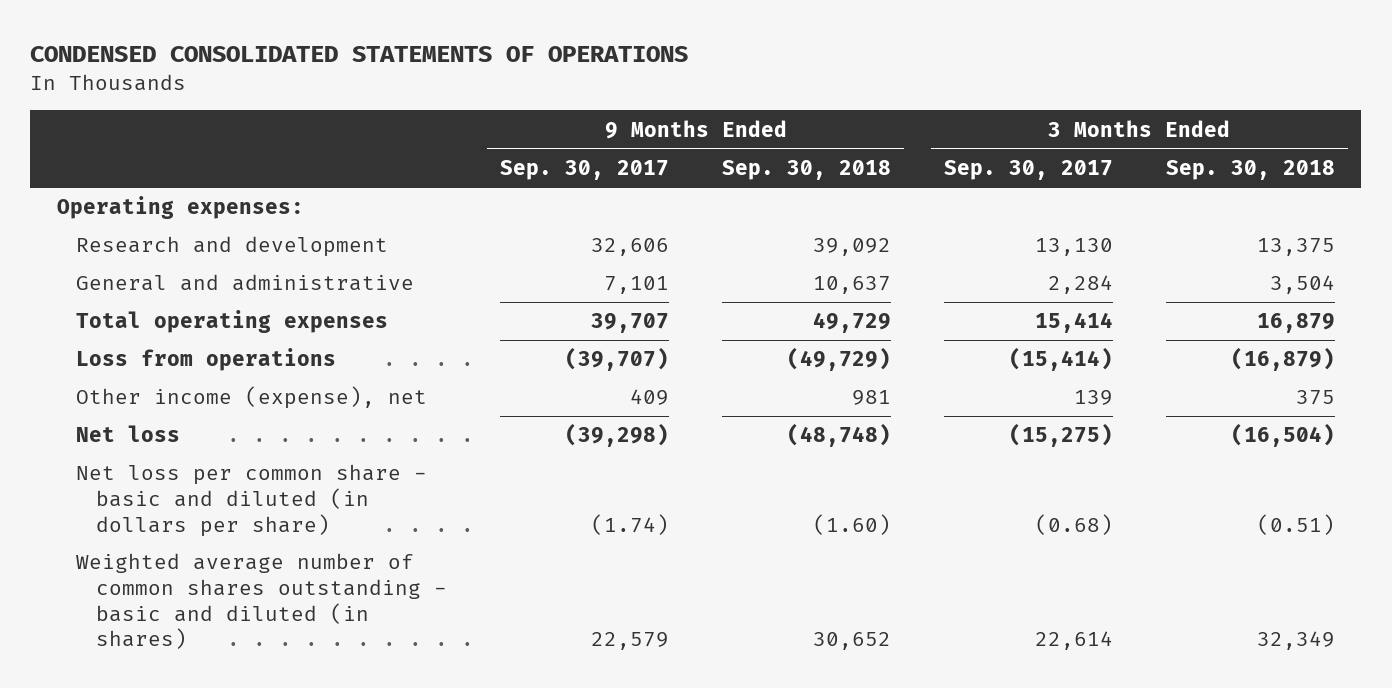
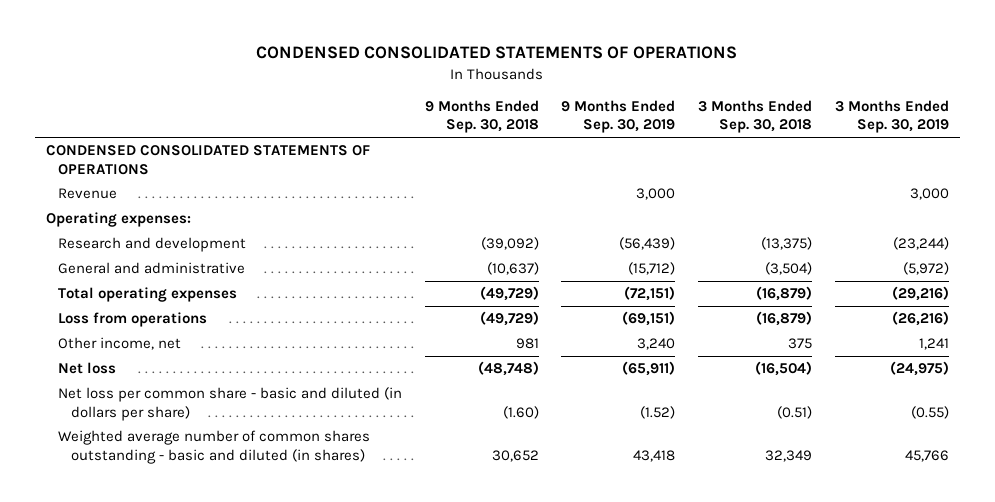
- | 9 Months Ended Sep. 30, 2017 | 9 Months Ended Sep. 30, 2018 | 3 Months Ended Sep. 30, 2017 | 3 Months Ended Sep. 30, 2018
+ | 9 Months Ended Sep. 30, 2018 | 9 Months Ended Sep. 30, 2019 | 3 Months Ended Sep. 30, 2018 | 3 Months Ended Sep. 30, 2019
+ CONDENSED CONSOLIDATED STATEMENTS OF OPERATIONS
+ Revenue | | 3,000 | | 3,000
- Research and development | 32,606 | 39,092 | 13,130 | 13,375
- General and administrative | 7,101 | 10,637 | 2,284 | 3,504
- Total operating expenses | 39,707 | 49,729 | 15,414 | 16,879
+ Research and development | (39,092) | (56,439) | (13,375) | (23,244)
+ General and administrative | (10,637) | (15,712) | (3,504) | (5,972)
+ Total operating expenses | (49,729) | (72,151) | (16,879) | (29,216)
- Other income (expense), net | 409 | 981 | 139 | 375
+ Other income, net | 981 | 3,240 | 375 | 1,241

